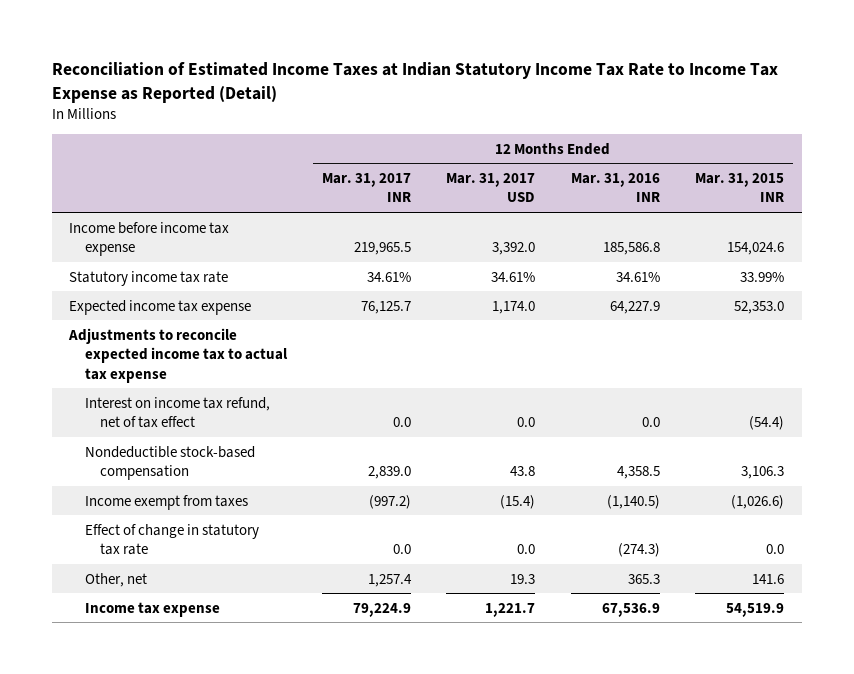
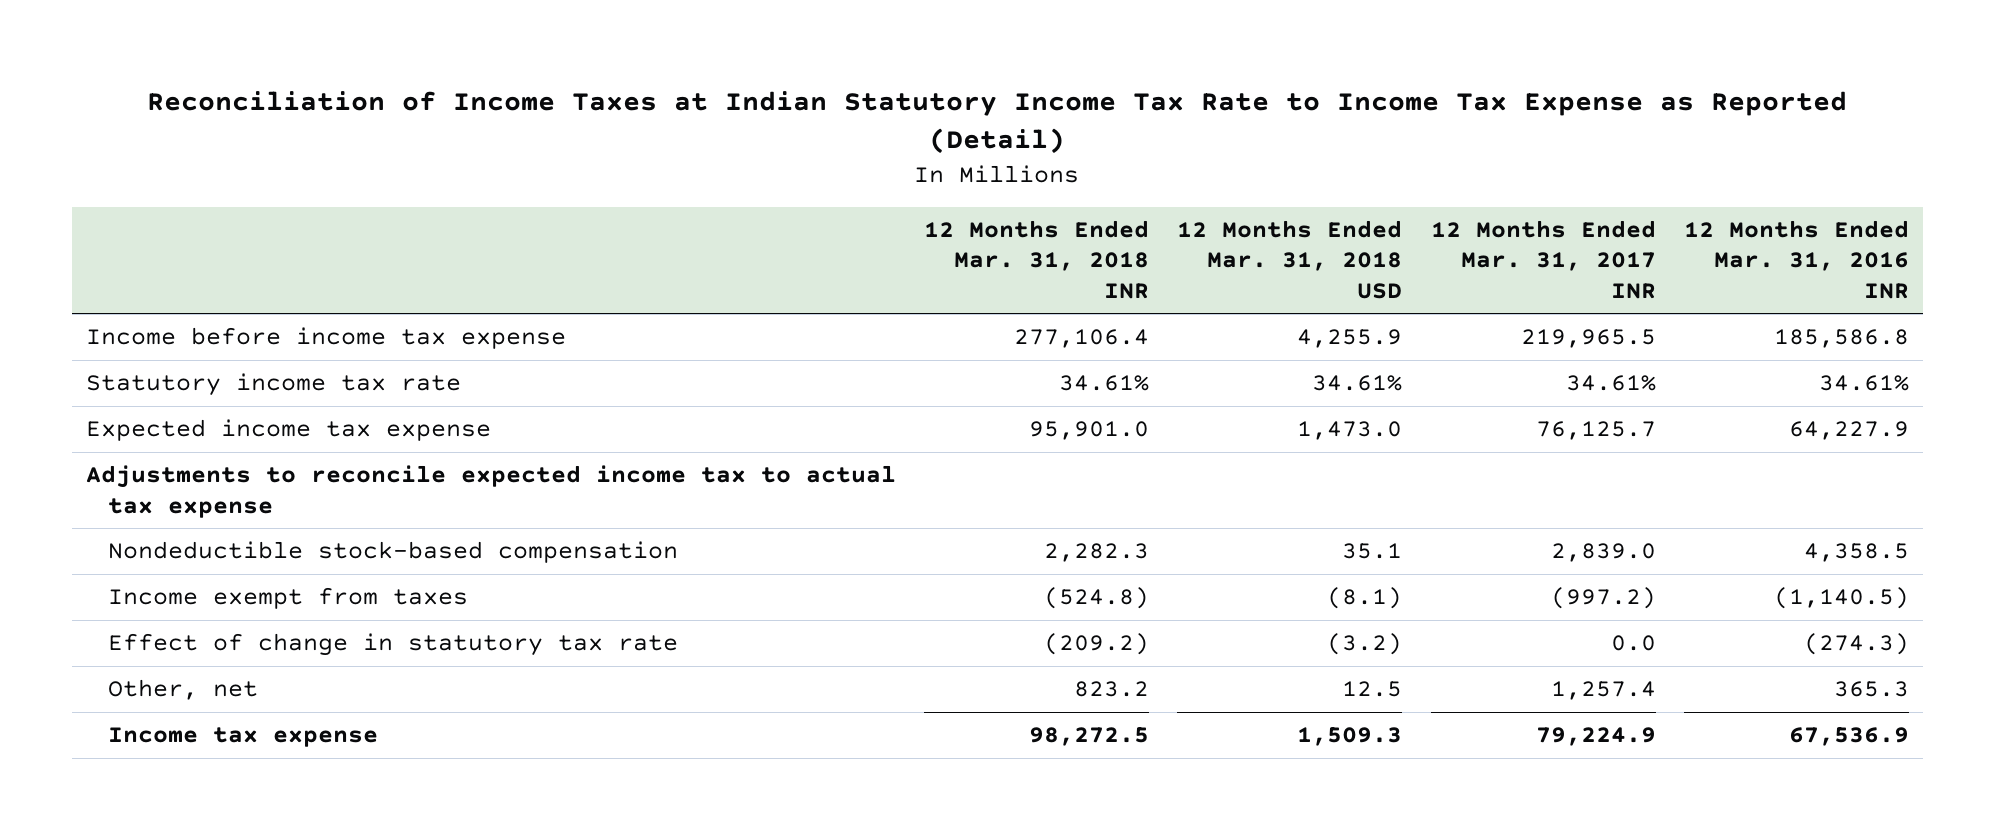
- Reconciliation of Estimated Income Taxes at Indian Statutory Income Tax Rate to Income Tax Expense as Reported (Detail)
+ Reconciliation of Income Taxes at Indian Statutory Income Tax Rate to Income Tax Expense as Reported (Detail)
- | 12 Months Ended Mar. 31, 2017 INR | 12 Months Ended Mar. 31, 2017 USD | 12 Months Ended Mar. 31, 2016 INR | 12 Months Ended Mar. 31, 2015 INR
+ | 12 Months Ended Mar. 31, 2018 INR | 12 Months Ended Mar. 31, 2018 USD | 12 Months Ended Mar. 31, 2017 INR | 12 Months Ended Mar. 31, 2016 INR
- Interest on income tax refund, net of tax effect | 0.0 | 0.0 | 0.0 | (54.4)

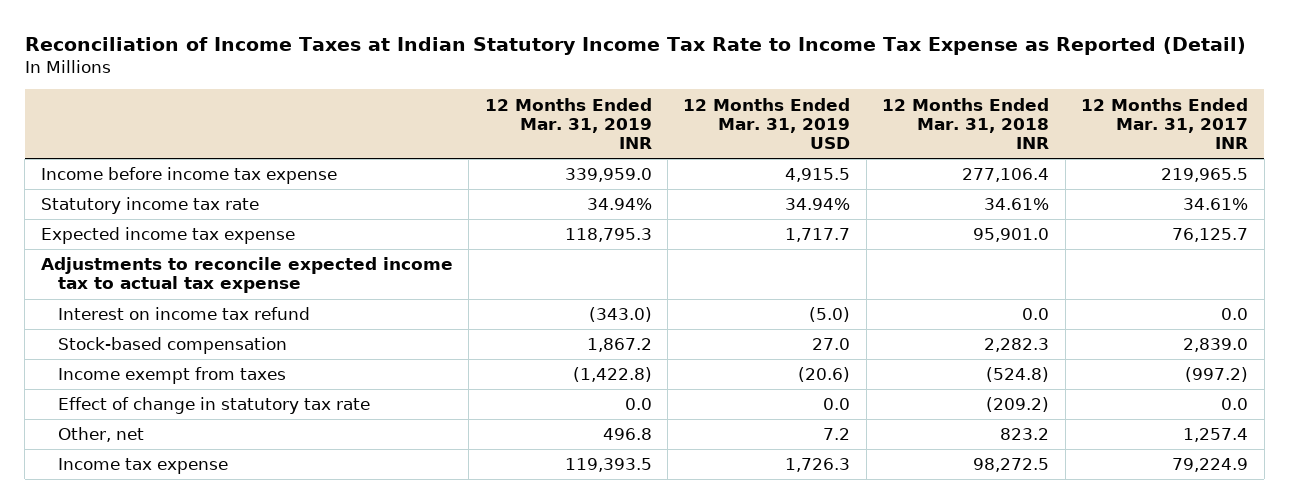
- | 12 Months Ended Mar. 31, 2018 INR | 12 Months Ended Mar. 31, 2018 USD | 12 Months Ended Mar. 31, 2017 INR | 12 Months Ended Mar. 31, 2016 INR
+ | 12 Months Ended Mar. 31, 2019 INR | 12 Months Ended Mar. 31, 2019 USD | 12 Months Ended Mar. 31, 2018 INR | 12 Months Ended Mar. 31, 2017 INR
- Nondeductible stock-based compensation | 2,282.3 | 35.1 | 2,839.0 | 4,358.5
+ Interest on income tax refund | (343.0) | (5.0) | 0.0 | 0.0
+ Stock-based compensation | 1,867.2 | 27.0 | 2,282.3 | 2,839.0

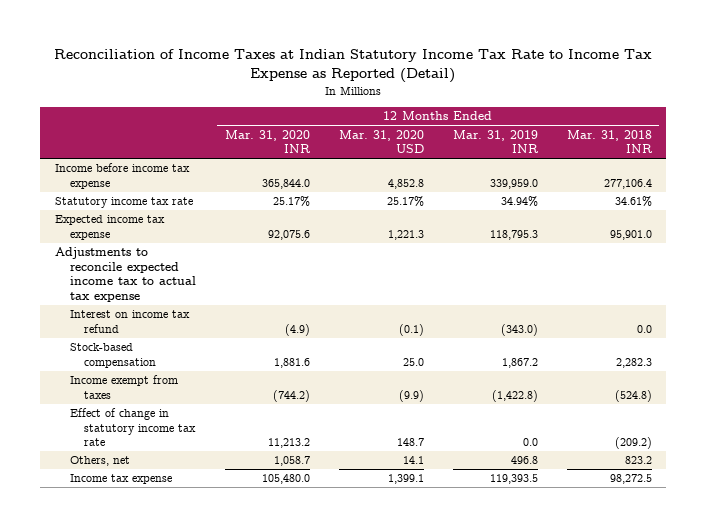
- | 12 Months Ended Mar. 31, 2019 INR | 12 Months Ended Mar. 31, 2019 USD | 12 Months Ended Mar. 31, 2018 INR | 12 Months Ended Mar. 31, 2017 INR
+ | 12 Months Ended Mar. 31, 2020 INR | 12 Months Ended Mar. 31, 2020 USD | 12 Months Ended Mar. 31, 2019 INR | 12 Months Ended Mar. 31, 2018 INR
- Effect of change in statutory tax rate | 0.0 | 0.0 | (209.2) | 0.0
- Other, net | 496.8 | 7.2 | 823.2 | 1,257.4
+ Effect of change in statutory income tax rate | 11,213.2 | 148.7 | 0.0 | (209.2)
+ Others, net | 1,058.7 | 14.1 | 496.8 | 823.2

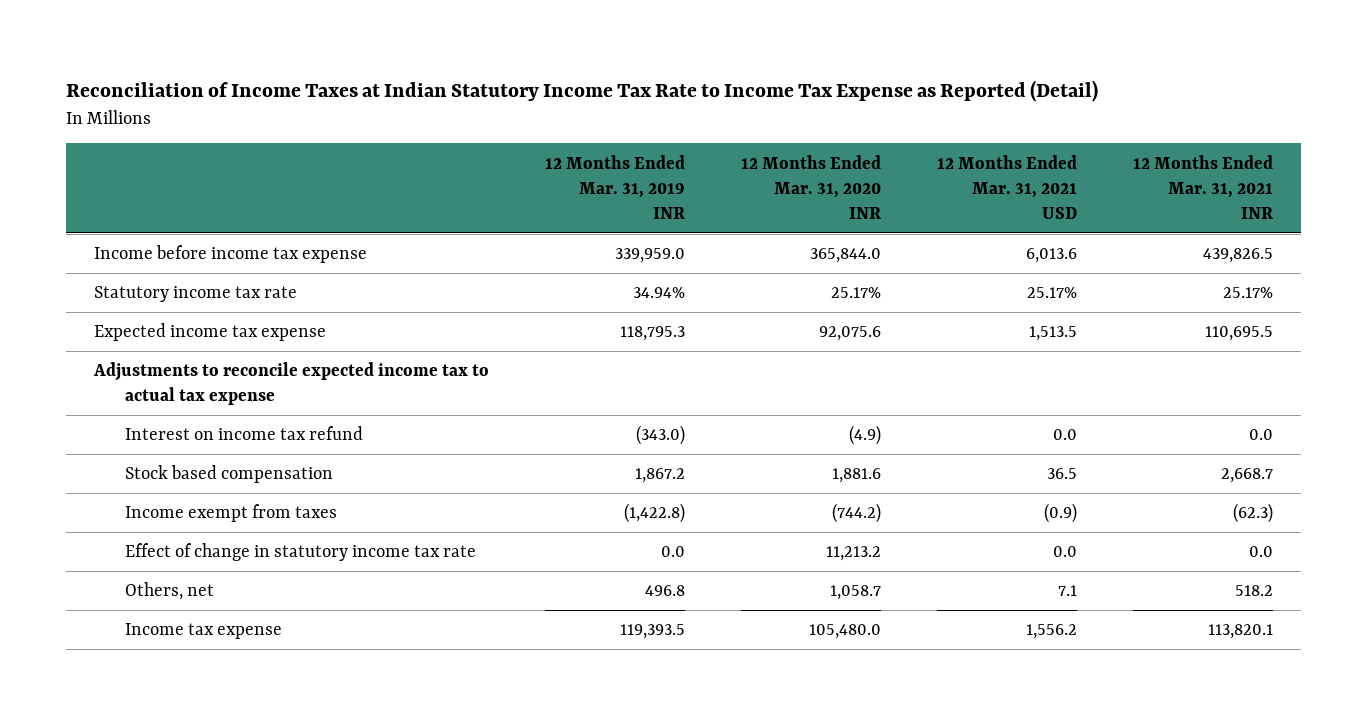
- | 12 Months Ended Mar. 31, 2020 INR | 12 Months Ended Mar. 31, 2020 USD | 12 Months Ended Mar. 31, 2019 INR | 12 Months Ended Mar. 31, 2018 INR
+ | 12 Months Ended Mar. 31, 2019 INR | 12 Months Ended Mar. 31, 2020 INR | 12 Months Ended Mar. 31, 2021 USD | 12 Months Ended Mar. 31, 2021 INR
- Stock-based compensation | 1,881.6 | 25.0 | 1,867.2 | 2,282.3
+ Stock based compensation | 1,867.2 | 1,881.6 | 36.5 | 2,668.7

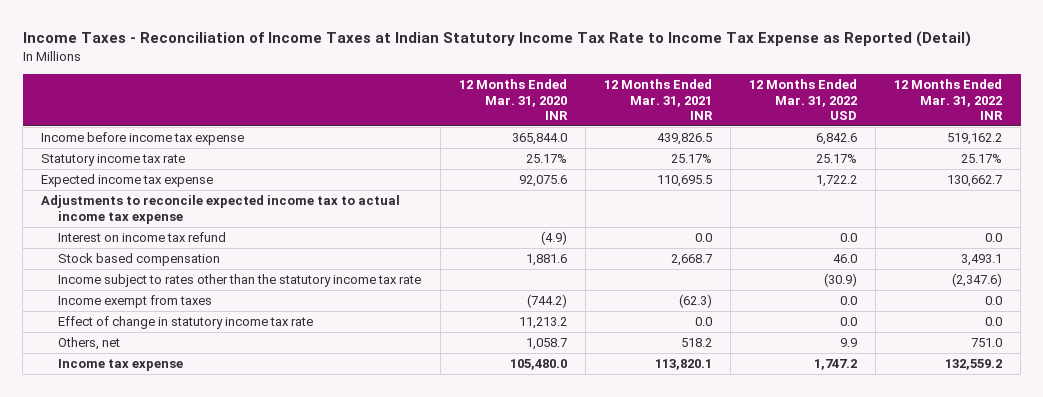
- Reconciliation of Income Taxes at Indian Statutory Income Tax Rate to Income Tax Expense as Reported (Detail)
+ Income Taxes - Reconciliation of Income Taxes at Indian Statutory Income Tax Rate to Income Tax Expense as Reported (Detail)
- | 12 Months Ended Mar. 31, 2019 INR | 12 Months Ended Mar. 31, 2020 INR | 12 Months Ended Mar. 31, 2021 USD | 12 Months Ended Mar. 31, 2021 INR
+ | 12 Months Ended Mar. 31, 2020 INR | 12 Months Ended Mar. 31, 2021 INR | 12 Months Ended Mar. 31, 2022 USD | 12 Months Ended Mar. 31, 2022 INR
- Adjustments to reconcile expected income tax to actual tax expense
+ Adjustments to reconcile expected income tax to actual income tax expense
+ Income subject to rates other than the statutory income tax rate | | | (30.9) | (2,347.6)

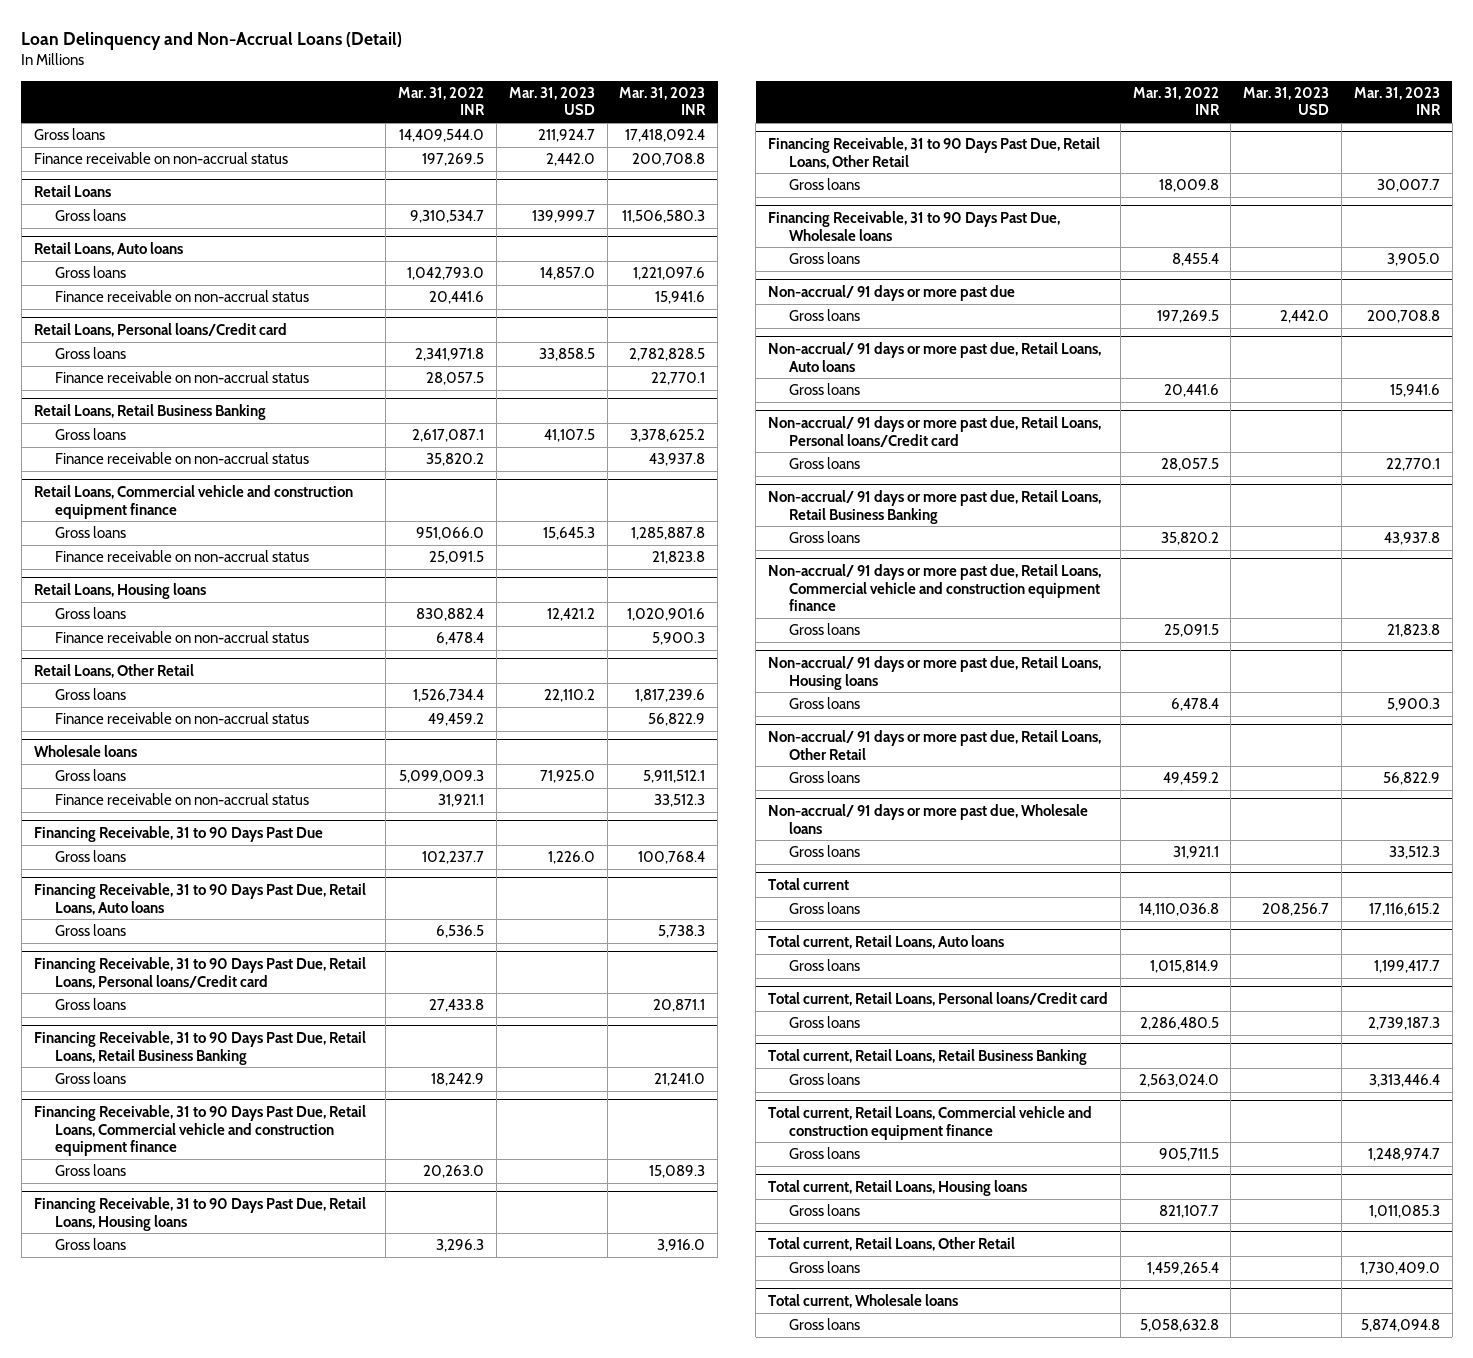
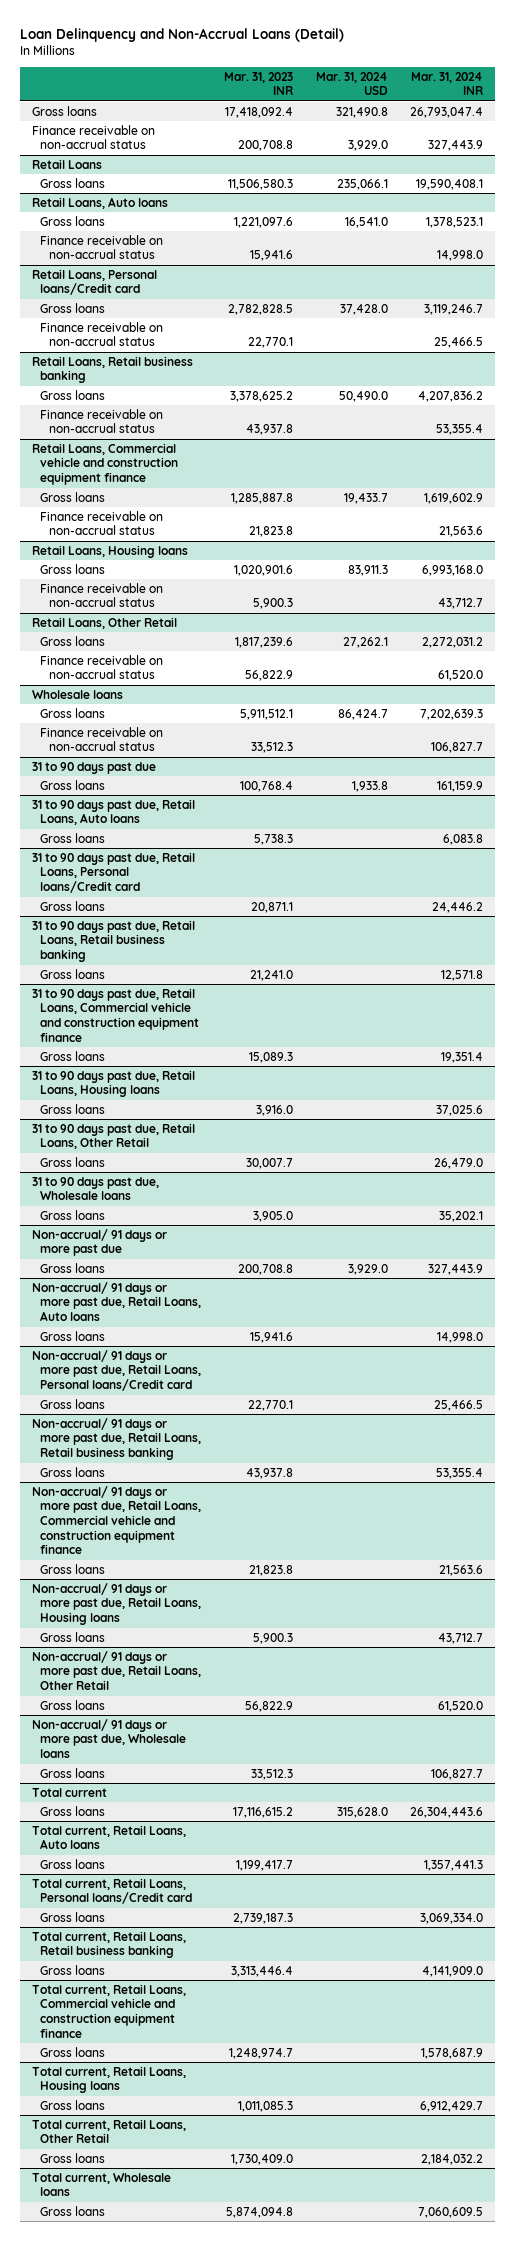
- | Mar. 31, 2022 INR | Mar. 31, 2023 USD | Mar. 31, 2023 INR
+ | Mar. 31, 2023 INR | Mar. 31, 2024 USD | Mar. 31, 2024 INR
- Retail Loans, Retail Business Banking
+ Retail Loans, Retail business banking
- Financing Receivable, 31 to 90 Days Past Due
+ 31 to 90 days past due
- Financing Receivable, 31 to 90 Days Past Due, Retail Loans, Auto loans
+ 31 to 90 days past due, Retail Loans, Auto loans
- Financing Receivable, 31 to 90 Days Past Due, Retail Loans, Personal loans/Credit card
+ 31 to 90 days past due, Retail Loans, Personal loans/Credit card
- Financing Receivable, 31 to 90 Days Past Due, Retail Loans, Retail Business Banking
+ 31 to 90 days past due, Retail Loans, Retail business banking
- Financing Receivable, 31 to 90 Days Past Due, Retail Loans, Commercial vehicle and construction equipment finance
+ 31 to 90 days past due, Retail Loans, Commercial vehicle and construction equipment finance
- Financing Receivable, 31 to 90 Days Past Due, Retail Loans, Housing loans
+ 31 to 90 days past due, Retail Loans, Housing loans
- Financing Receivable, 31 to 90 Days Past Due, Retail Loans, Other Retail
+ 31 to 90 days past due, Retail Loans, Other Retail
- Financing Receivable, 31 to 90 Days Past Due, Wholesale loans
+ 31 to 90 days past due, Wholesale loans
- Non-accrual/ 91 days or more past due, Retail Loans, Retail Business Banking
+ Non-accrual/ 91 days or more past due, Retail Loans, Retail business banking
- Total current, Retail Loans, Retail Business Banking
+ Total current, Retail Loans, Retail business banking

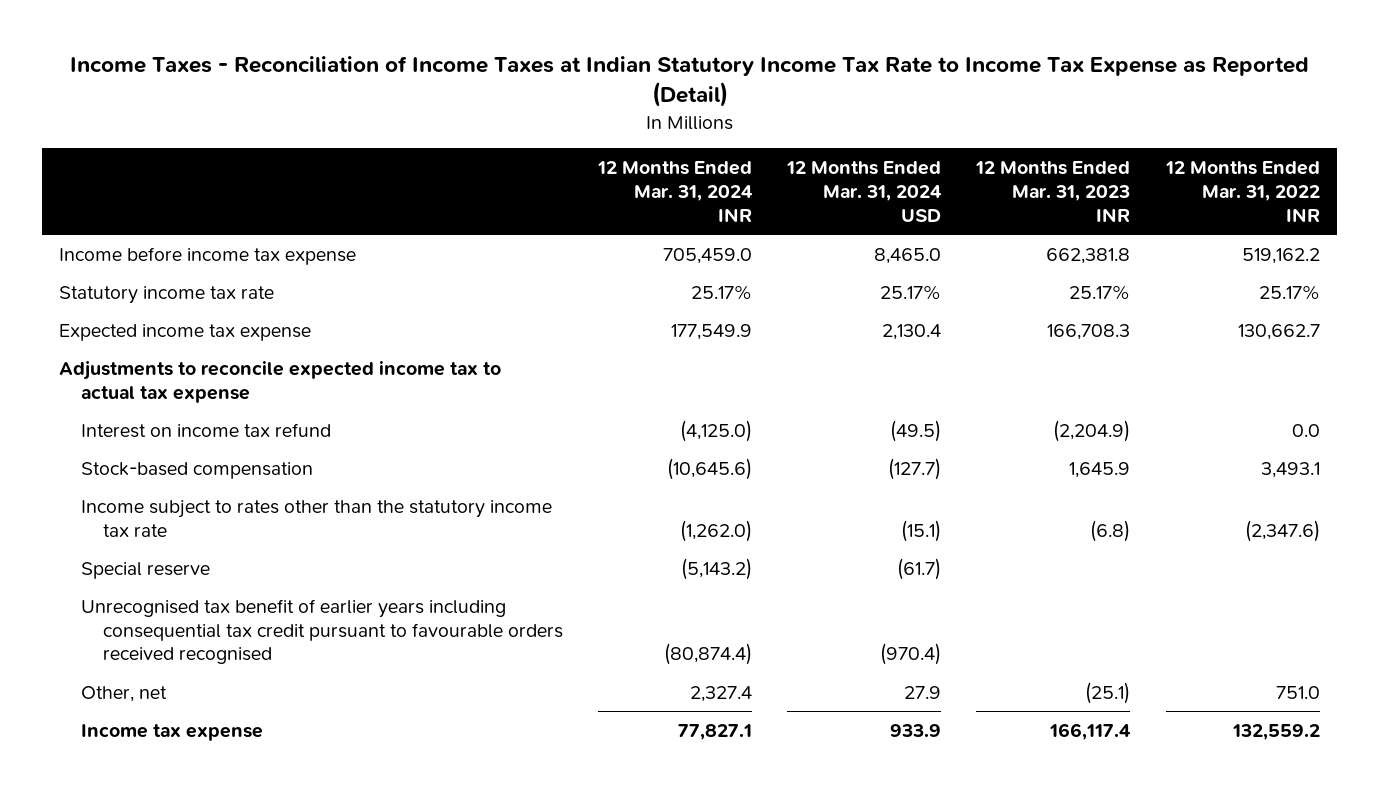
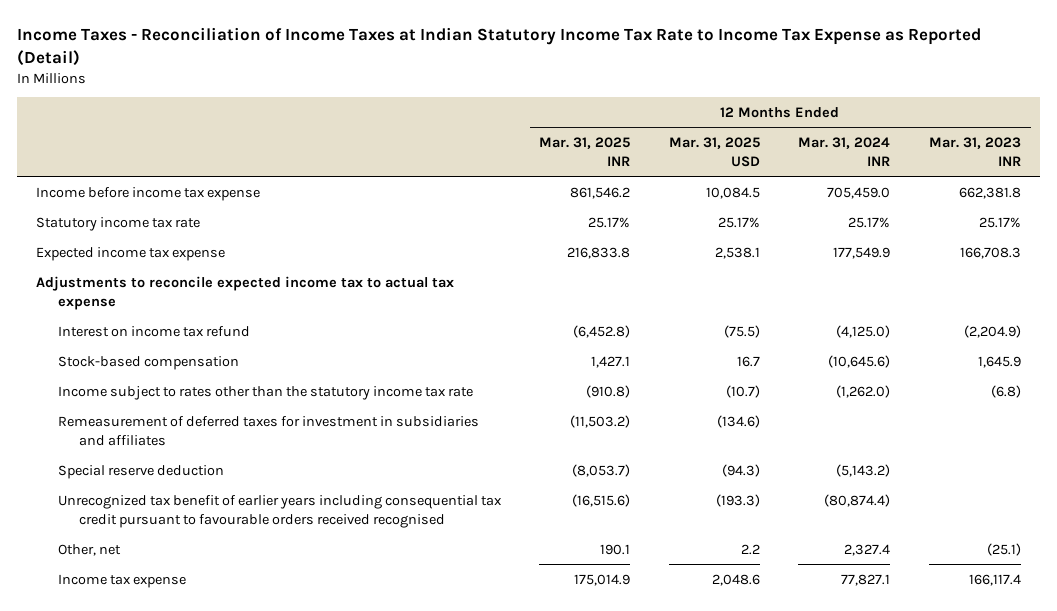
- | 12 Months Ended Mar. 31, 2024 INR | 12 Months Ended Mar. 31, 2024 USD | 12 Months Ended Mar. 31, 2023 INR | 12 Months Ended Mar. 31, 2022 INR
+ | 12 Months Ended Mar. 31, 2025 INR | 12 Months Ended Mar. 31, 2025 USD | 12 Months Ended Mar. 31, 2024 INR | 12 Months Ended Mar. 31, 2023 INR
- Special reserve | (5,143.2) | (61.7) | |
- Unrecognised tax benefit of earlier years including consequential tax credit pursuant to favourable orders received recognised | (80,874.4) | (970.4) | |
+ Remeasurement of deferred taxes for investment in subsidiaries and affiliates | (11,503.2) | (134.6) | |
+ Special reserve deduction | (8,053.7) | (94.3) | (5,143.2) |
+ Unrecognized tax benefit of earlier years including consequential tax credit pursuant to favourable orders received recognised | (16,515.6) | (193.3) | (80,874.4) |

